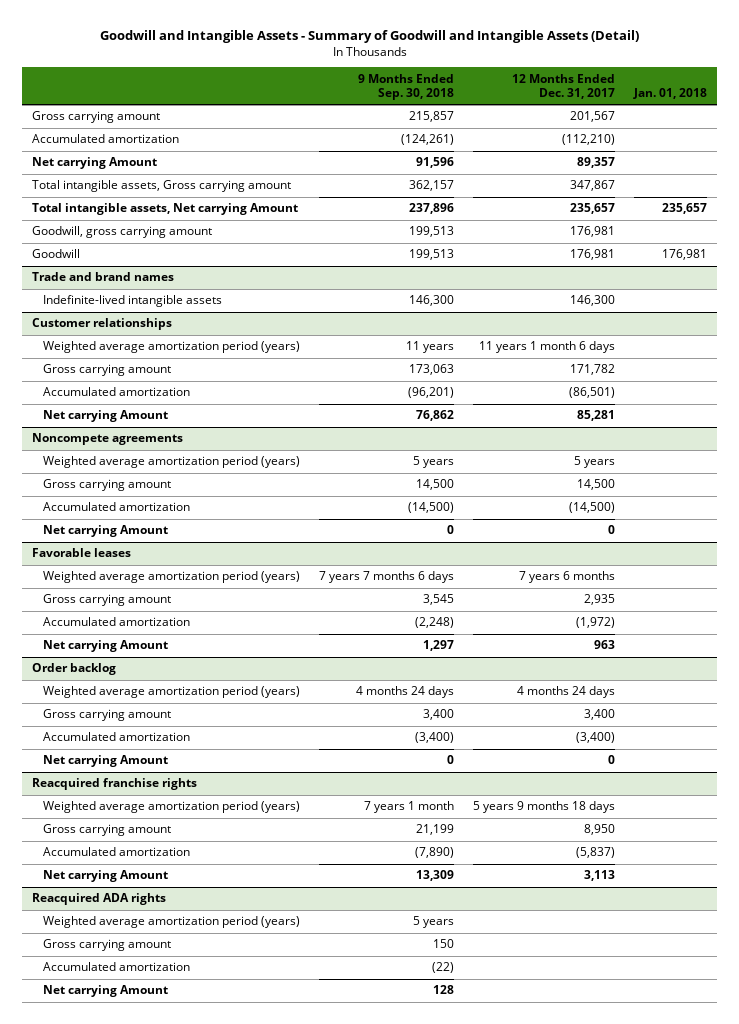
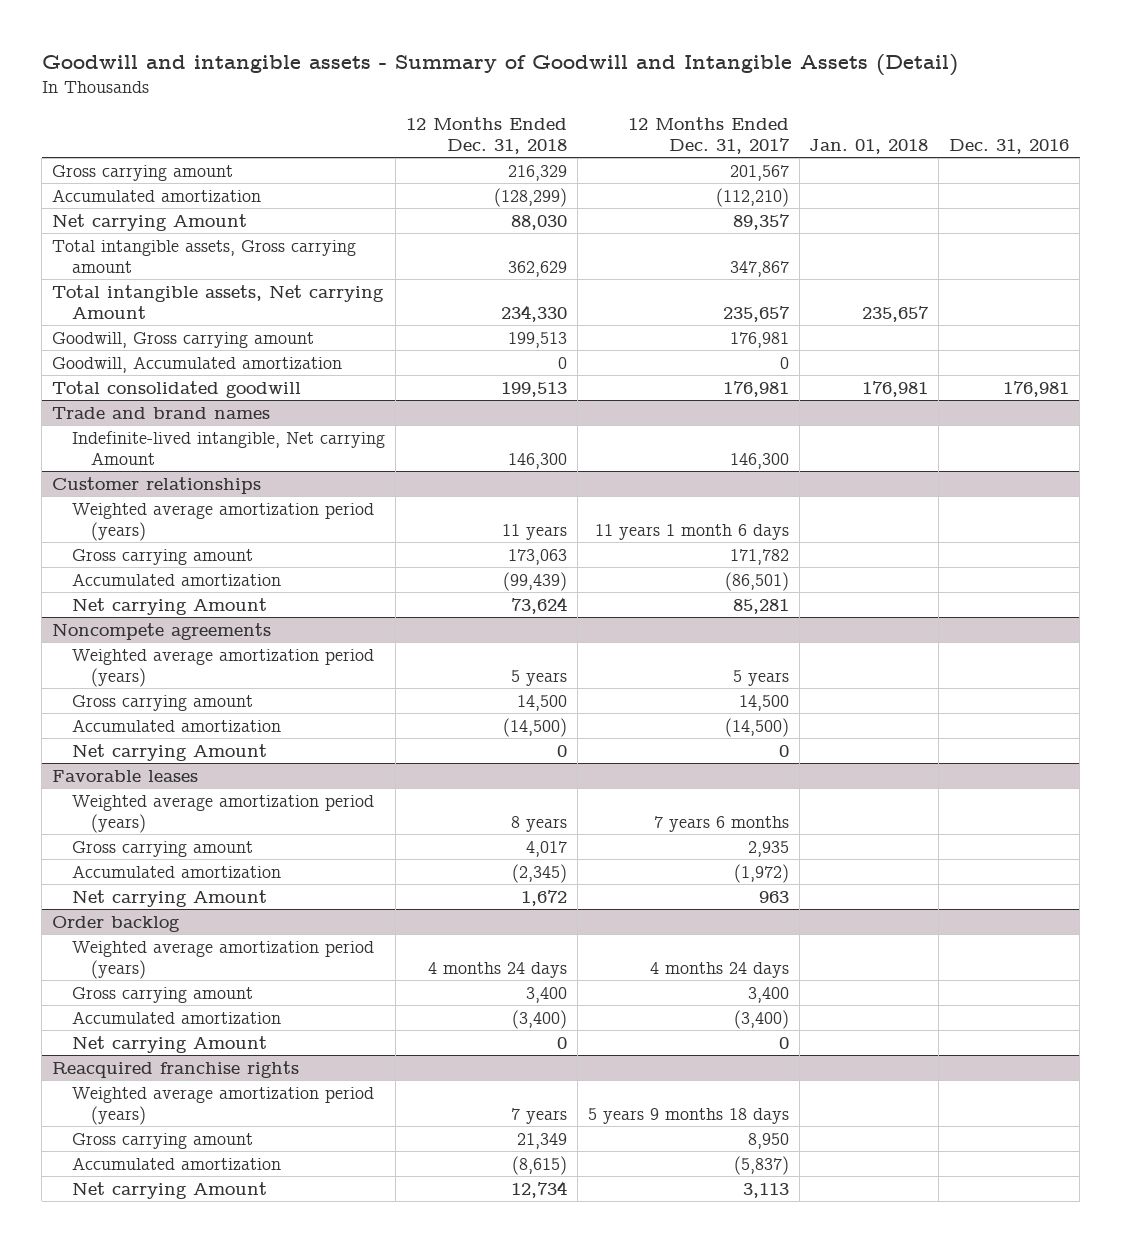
- Goodwill and Intangible Assets - Summary of Goodwill and Intangible Assets (Detail)
+ Goodwill and intangible assets - Summary of Goodwill and Intangible Assets (Detail)
- | 9 Months Ended Sep. 30, 2018 | 12 Months Ended Dec. 31, 2017 | Jan. 01, 2018
+ | 12 Months Ended Dec. 31, 2018 | 12 Months Ended Dec. 31, 2017 | Jan. 01, 2018 | Dec. 31, 2016
- Goodwill, gross carrying amount | 199,513 | 176,981 |
- Goodwill | 199,513 | 176,981 | 176,981
+ Goodwill, Gross carrying amount | 199,513 | 176,981 | |
+ Goodwill, Accumulated amortization | 0 | 0 | |
+ Total consolidated goodwill | 199,513 | 176,981 | 176,981 | 176,981
@ Trade and brand names
- Indefinite-lived intangible assets | 146,300 | 146,300 |
+ Indefinite-lived intangible, Net carrying Amount | 146,300 | 146,300 | |
- Reacquired ADA rights
- Weighted average amortization period (years) | 5 years | |
- Gross carrying amount | 150 | |
- Accumulated amortization | (22) | |
- Net carrying Amount | 128 | |

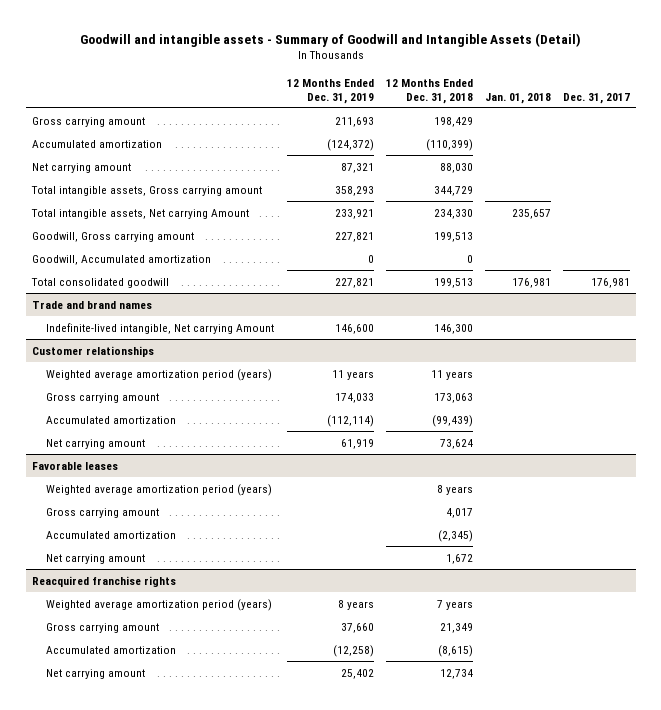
- | 12 Months Ended Dec. 31, 2018 | 12 Months Ended Dec. 31, 2017 | Jan. 01, 2018 | Dec. 31, 2016
+ | 12 Months Ended Dec. 31, 2019 | 12 Months Ended Dec. 31, 2018 | Jan. 01, 2018 | Dec. 31, 2017
- Gross carrying amount | 216,329 | 201,567 | |
- Accumulated amortization | (128,299) | (112,210) | |
- Net carrying Amount | 88,030 | 89,357 | |
- Total intangible assets, Gross carrying amount | 362,629 | 347,867 | |
+ Gross carrying amount | 211,693 | 198,429 | |
+ Accumulated amortization | (124,372) | (110,399) | |
+ Net carrying amount | 87,321 | 88,030 | |
+ Total intangible assets, Gross carrying amount | 358,293 | 344,729 | |
@ Customer relationships
- Net carrying Amount | 73,624 | 85,281 | |
- Noncompete agreements
- Weighted average amortization period (years) | 5 years | 5 years | |
- Gross carrying amount | 14,500 | 14,500 | |
- Accumulated amortization | (14,500) | (14,500) | |
- Net carrying Amount | 0 | 0 | |
@ Customer relationships
+ Net carrying amount | 61,919 | 73,624 | |
@ Favorable leases
- Net carrying Amount | 1,672 | 963 | |
- Order backlog
- Weighted average amortization period (years) | 4 months 24 days | 4 months 24 days | |
- Gross carrying amount | 3,400 | 3,400 | |
- Accumulated amortization | (3,400) | (3,400) | |
- Net carrying Amount | 0 | 0 | |
@ Favorable leases
+ Net carrying amount | | 1,672 | |
@ Reacquired franchise rights
- Net carrying Amount | 12,734 | 3,113 | |
+ Net carrying amount | 25,402 | 12,734 | |

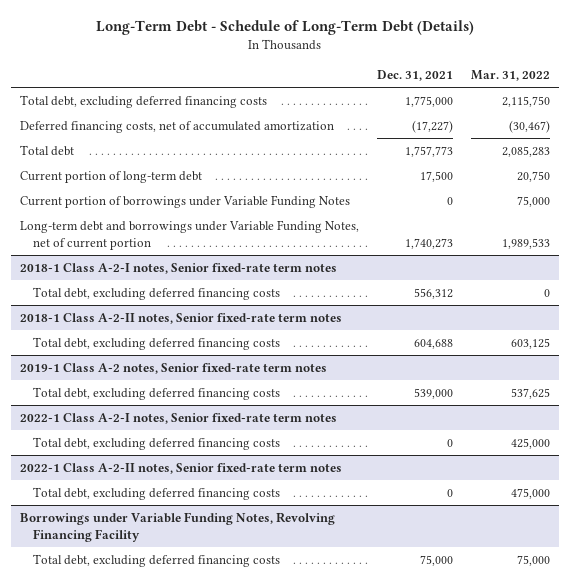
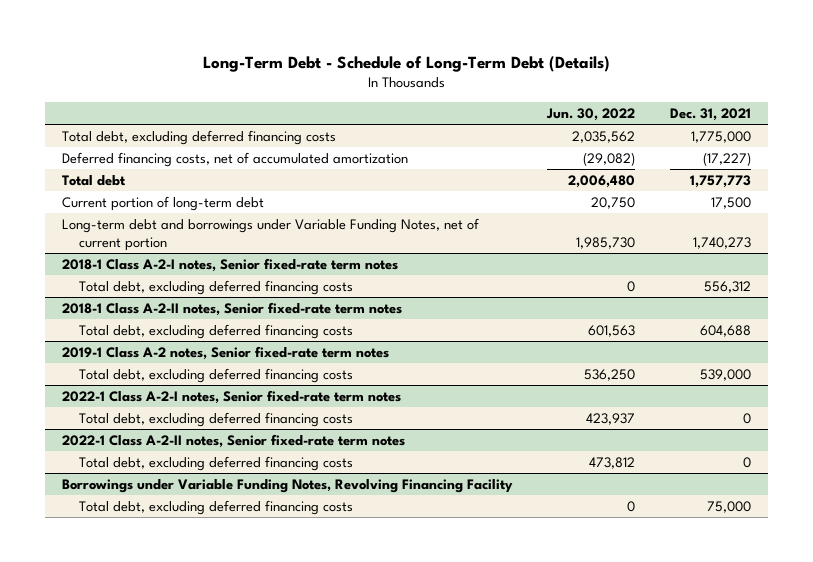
- | Dec. 31, 2021 | Mar. 31, 2022
+ | Jun. 30, 2022 | Dec. 31, 2021
- Current portion of borrowings under Variable Funding Notes | 0 | 75,000

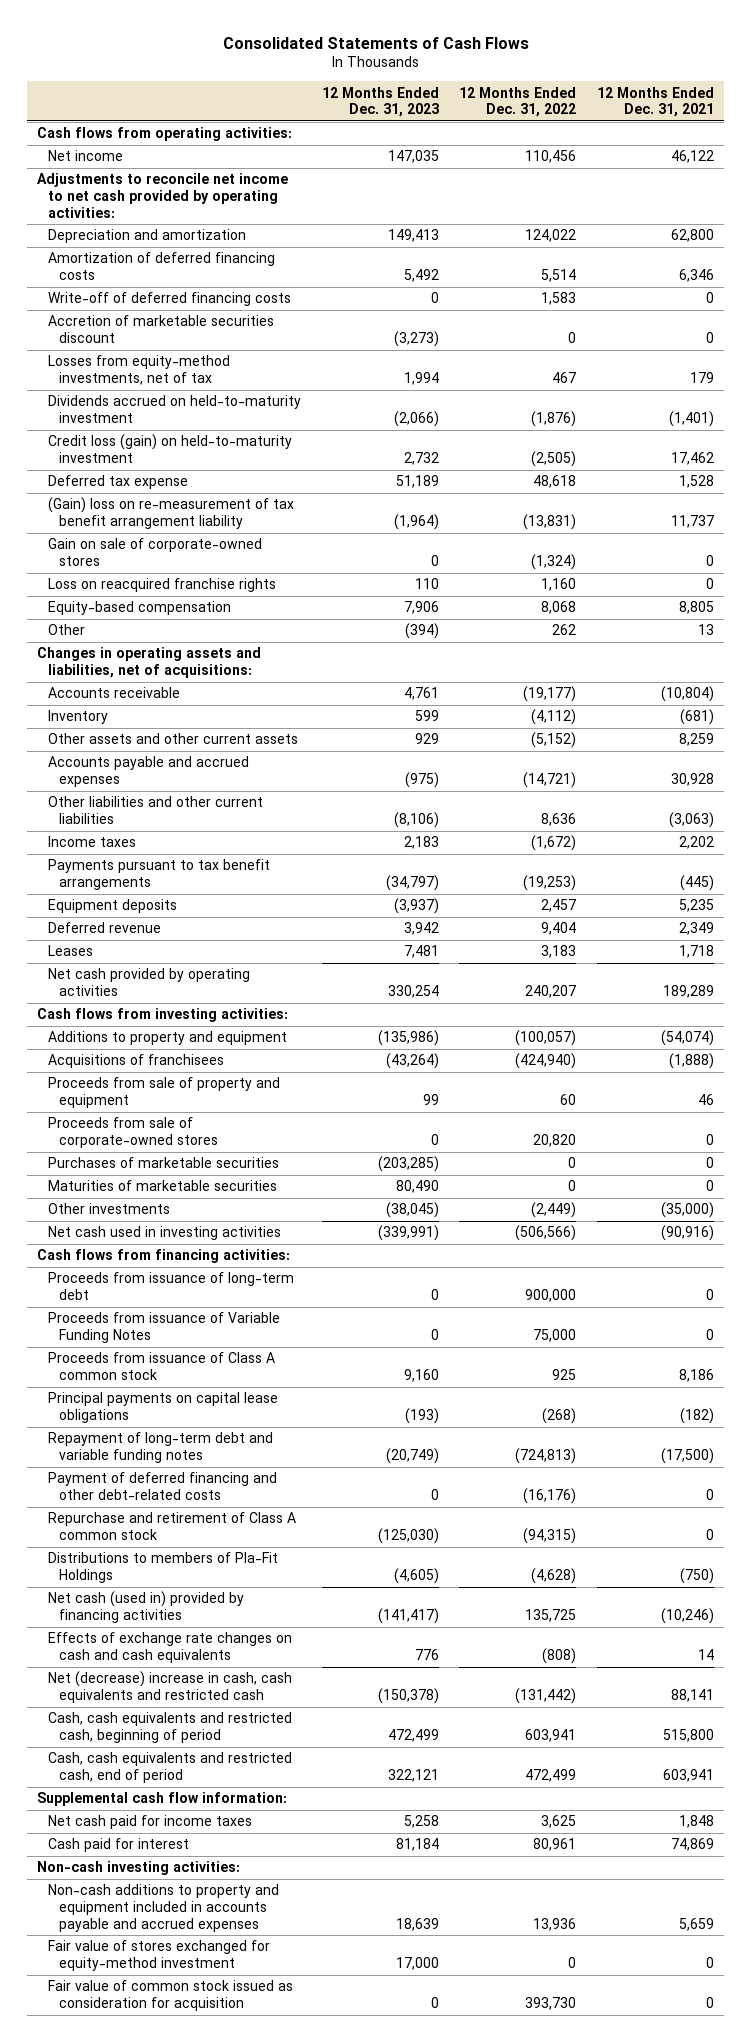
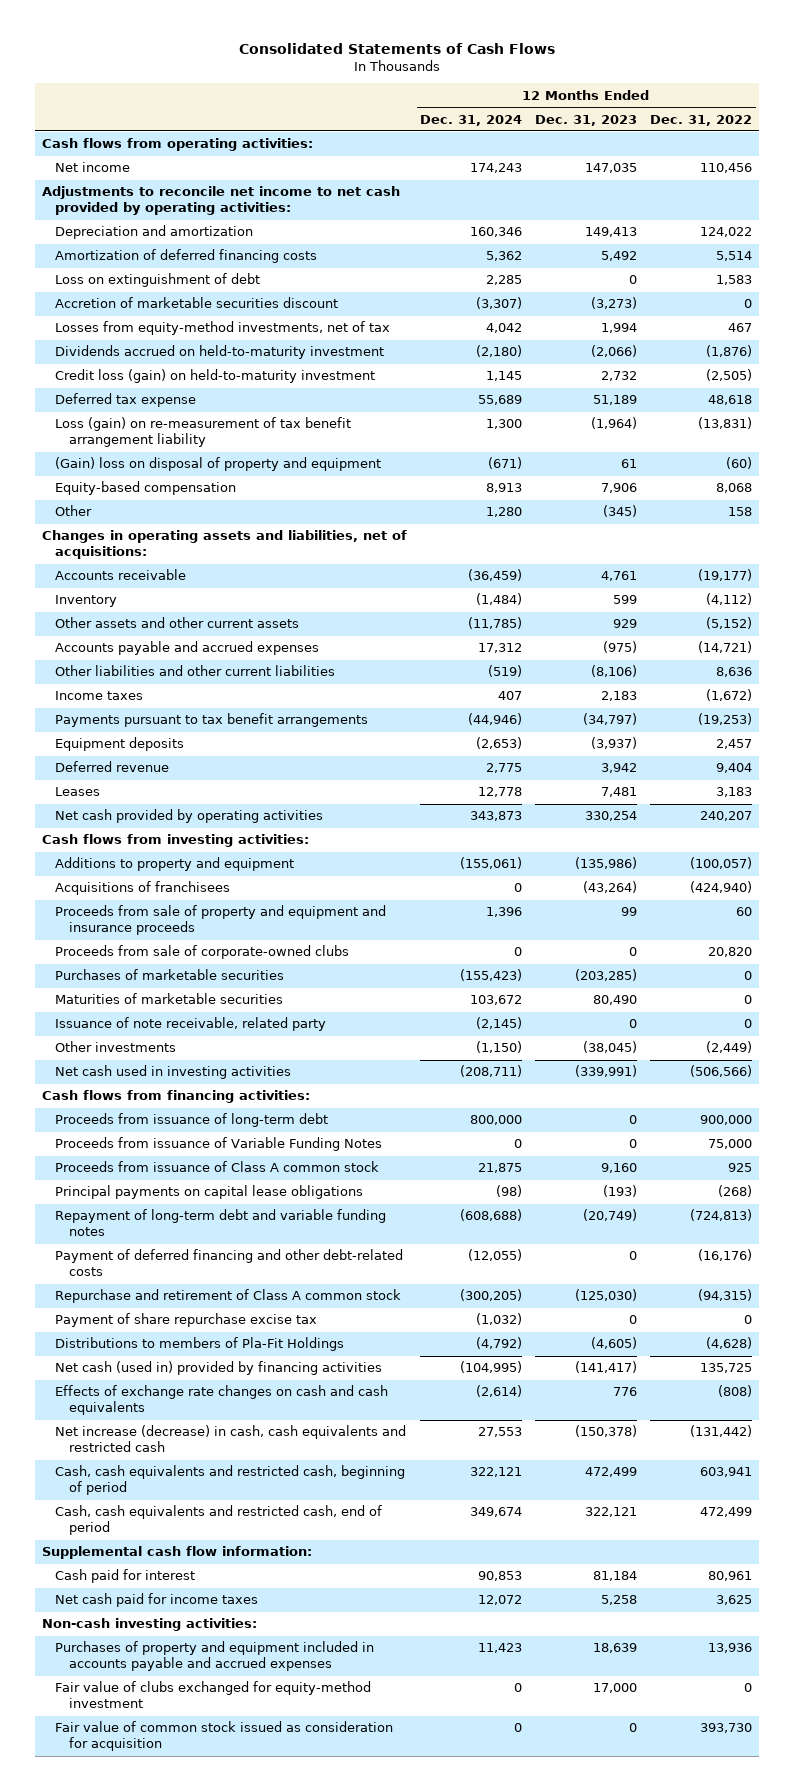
- | 12 Months Ended Dec. 31, 2023 | 12 Months Ended Dec. 31, 2022 | 12 Months Ended Dec. 31, 2021
+ | 12 Months Ended Dec. 31, 2024 | 12 Months Ended Dec. 31, 2023 | 12 Months Ended Dec. 31, 2022
- Write-off of deferred financing costs | 0 | 1,583 | 0
+ Loss on extinguishment of debt | 2,285 | 0 | 1,583
- (Gain) loss on re-measurement of tax benefit arrangement liability | (1,964) | (13,831) | 11,737
- Gain on sale of corporate-owned stores | 0 | (1,324) | 0
- Loss on reacquired franchise rights | 110 | 1,160 | 0
+ Loss (gain) on re-measurement of tax benefit arrangement liability | 1,300 | (1,964) | (13,831)
+ (Gain) loss on disposal of property and equipment | (671) | 61 | (60)
- Other | (394) | 262 | 13
+ Other | 1,280 | (345) | 158
- Proceeds from sale of property and equipment | 99 | 60 | 46
- Proceeds from sale of corporate-owned stores | 0 | 20,820 | 0
+ Proceeds from sale of property and equipment and insurance proceeds | 1,396 | 99 | 60
+ Proceeds from sale of corporate-owned clubs | 0 | 0 | 20,820
+ Issuance of note receivable, related party | (2,145) | 0 | 0
+ Payment of share repurchase excise tax | (1,032) | 0 | 0
- Net (decrease) increase in cash, cash equivalents and restricted cash | (150,378) | (131,442) | 88,141
+ Net increase (decrease) in cash, cash equivalents and restricted cash | 27,553 | (150,378) | (131,442)
moved down: Net cash paid for income taxes | 12,072 | 5,258 | 3,625
- Non-cash additions to property and equipment included in accounts payable and accrued expenses | 18,639 | 13,936 | 5,659
- Fair value of stores exchanged for equity-method investment | 17,000 | 0 | 0
+ Purchases of property and equipment included in accounts payable and accrued expenses | 11,423 | 18,639 | 13,936
+ Fair value of clubs exchanged for equity-method investment | 0 | 17,000 | 0

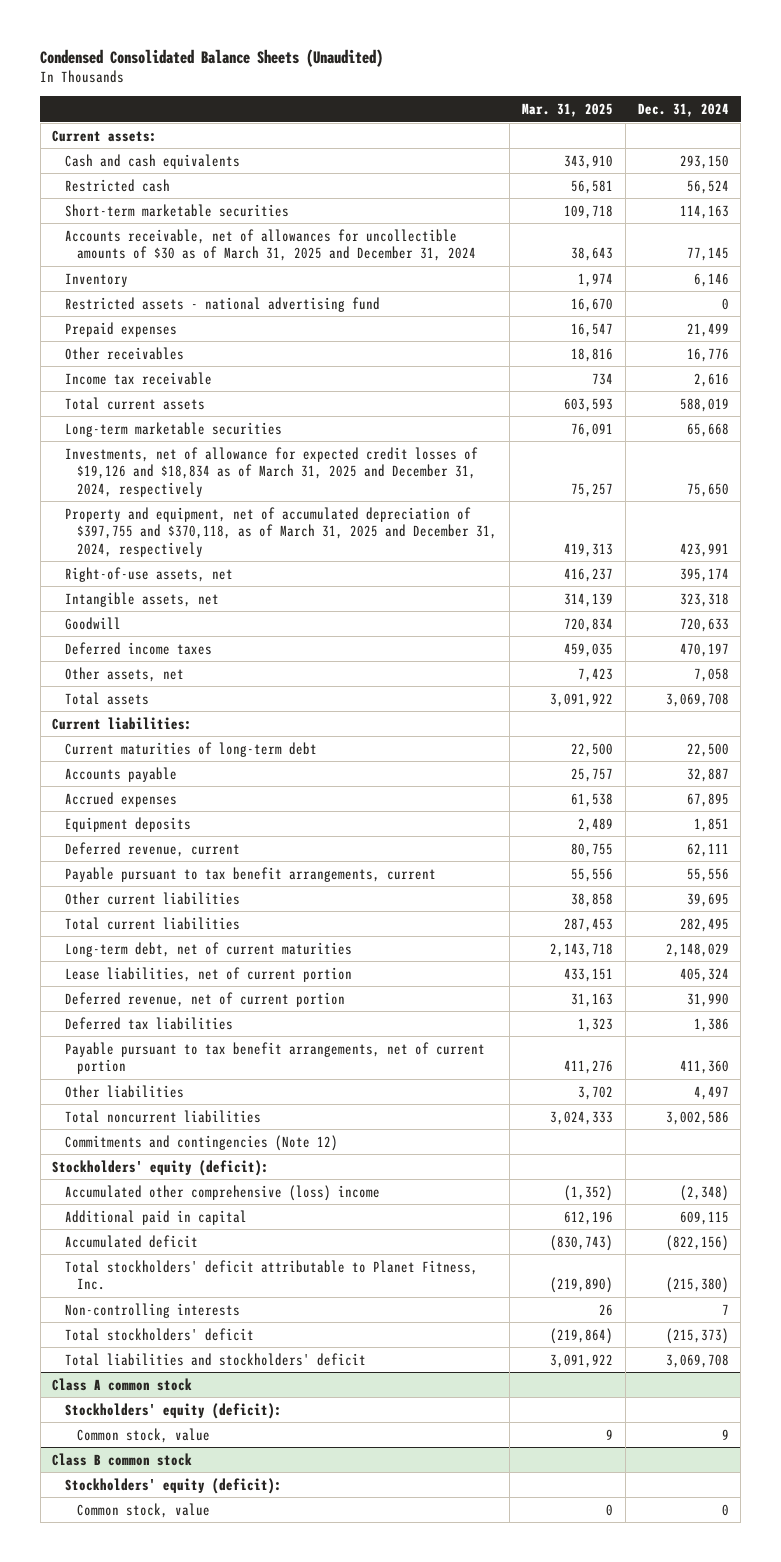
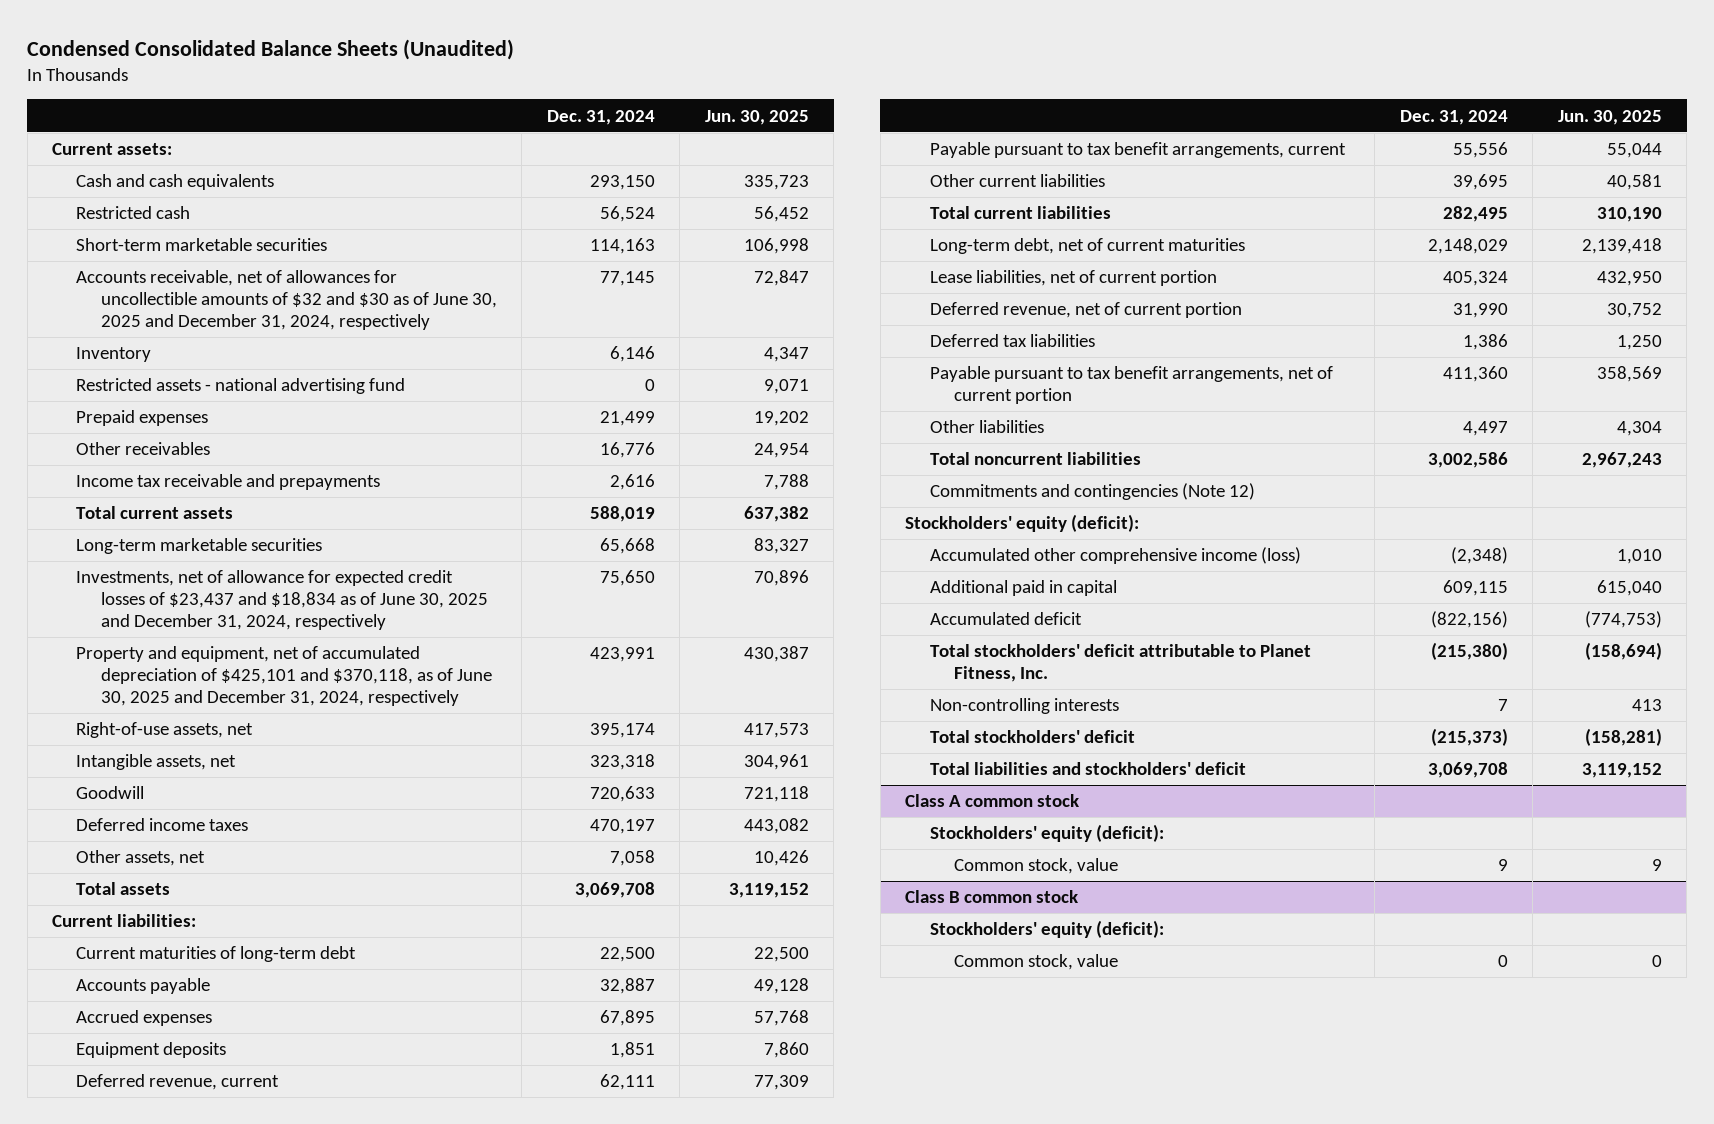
- | Mar. 31, 2025 | Dec. 31, 2024
+ | Dec. 31, 2024 | Jun. 30, 2025
- Accounts receivable, net of allowances for uncollectible amounts of $30 as of March 31, 2025 and December 31, 2024 | 38,643 | 77,145
+ Accounts receivable, net of allowances for uncollectible amounts of $32 and $30 as of June 30, 2025 and December 31, 2024, respectively | 77,145 | 72,847
- Income tax receivable | 734 | 2,616
+ Income tax receivable and prepayments | 2,616 | 7,788
- Investments, net of allowance for expected credit losses of $19,126 and $18,834 as of March 31, 2025 and December 31, 2024, respectively | 75,257 | 75,650
- Property and equipment, net of accumulated depreciation of $397,755 and $370,118, as of March 31, 2025 and December 31, 2024, respectively | 419,313 | 423,991
+ Investments, net of allowance for expected credit losses of $23,437 and $18,834 as of June 30, 2025 and December 31, 2024, respectively | 75,650 | 70,896
+ Property and equipment, net of accumulated depreciation of $425,101 and $370,118, as of June 30, 2025 and December 31, 2024, respectively | 423,991 | 430,387
- Accumulated other comprehensive (loss) income | (1,352) | (2,348)
+ Accumulated other comprehensive income (loss) | (2,348) | 1,010

